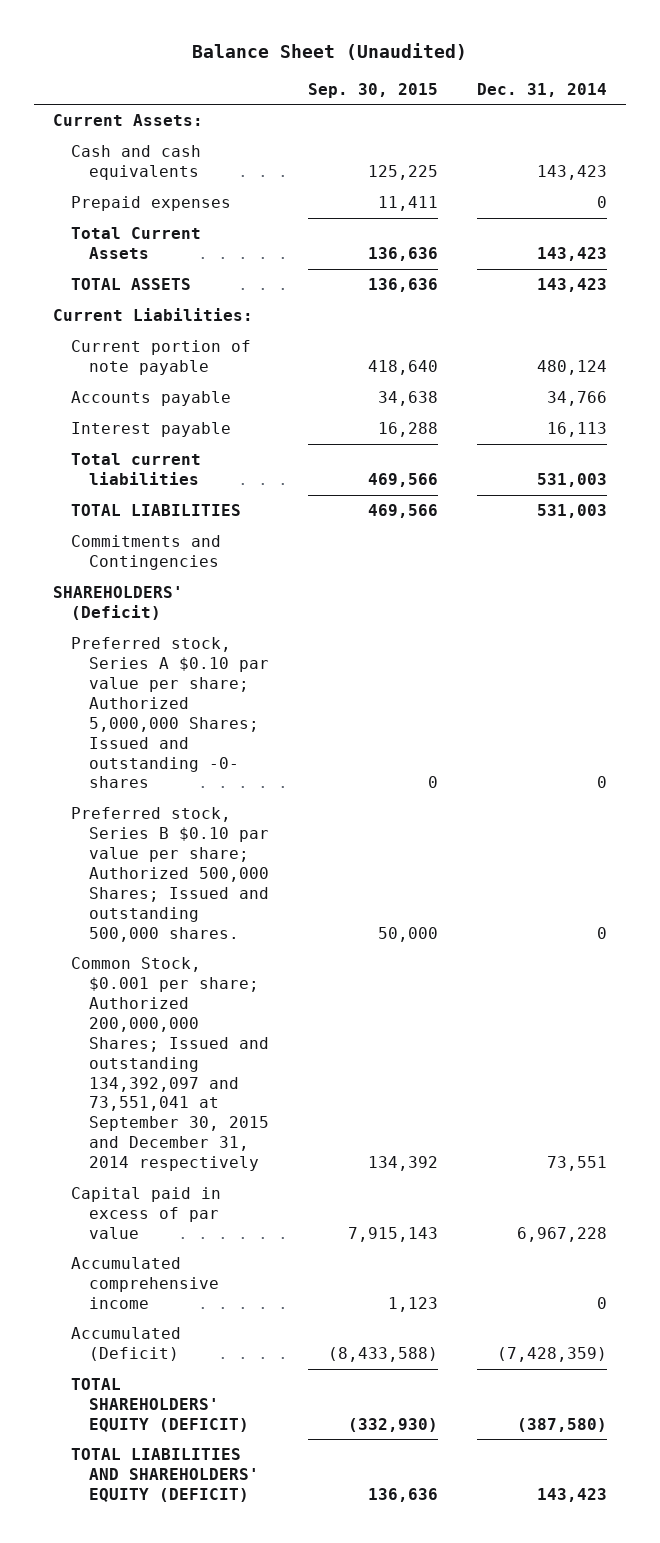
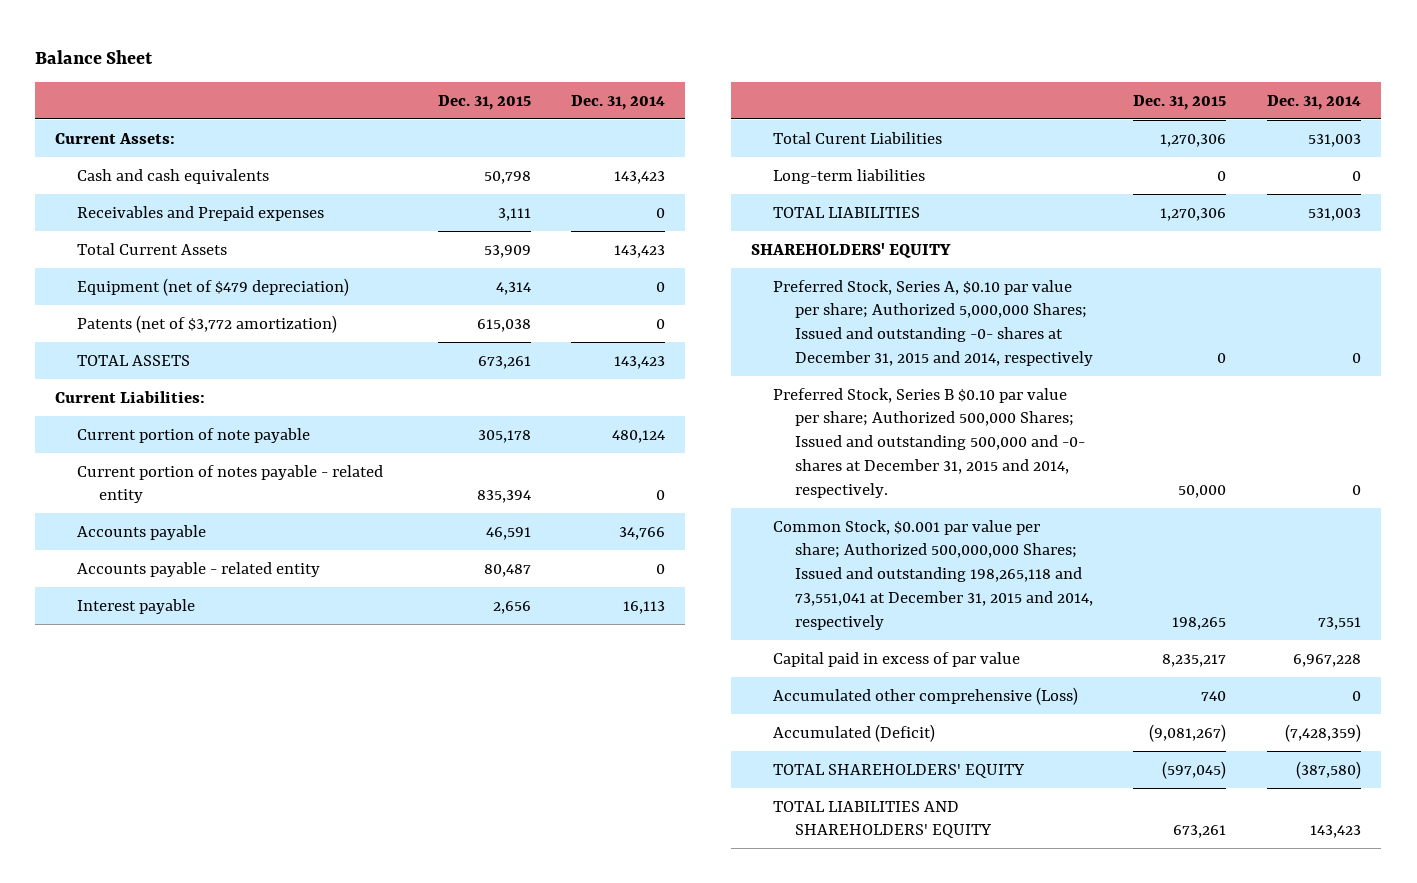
- Balance Sheet (Unaudited)
+ Balance Sheet
- | Sep. 30, 2015 | Dec. 31, 2014
+ | Dec. 31, 2015 | Dec. 31, 2014
- Prepaid expenses | 11,411 | 0
+ Receivables and Prepaid expenses | 3,111 | 0
+ Equipment (net of $479 depreciation) | 4,314 | 0
+ Patents (net of $3,772 amortization) | 615,038 | 0
+ Current portion of notes payable - related entity | 835,394 | 0
+ Accounts payable - related entity | 80,487 | 0
- Total current liabilities | 469,566 | 531,003
+ Total Curent Liabilities | 1,270,306 | 531,003
+ Long-term liabilities | 0 | 0
- Commitments and Contingencies
- SHAREHOLDERS' (Deficit)
- Preferred stock, Series A $0.10 par value per share; Authorized 5,000,000 Shares; Issued and outstanding -0- shares | 0 | 0
- Preferred stock, Series B $0.10 par value per share; Authorized 500,000 Shares; Issued and outstanding 500,000 shares. | 50,000 | 0
- Common Stock, $0.001 per share; Authorized 200,000,000 Shares; Issued and outstanding 134,392,097 and 73,551,041 at September 30, 2015 and December 31, 2014 respectively | 134,392 | 73,551
+ SHAREHOLDERS' EQUITY
+ Preferred Stock, Series A, $0.10 par value per share; Authorized 5,000,000 Shares; Issued and outstanding -0- shares at December 31, 2015 and 2014, respectively | 0 | 0
+ Preferred Stock, Series B $0.10 par value per share; Authorized 500,000 Shares; Issued and outstanding 500,000 and -0- shares at December 31, 2015 and 2014, respectively. | 50,000 | 0
+ Common Stock, $0.001 par value per share; Authorized 500,000,000 Shares; Issued and outstanding 198,265,118 and 73,551,041 at December 31, 2015 and 2014, respectively | 198,265 | 73,551
- Accumulated comprehensive income | 1,123 | 0
+ Accumulated other comprehensive (Loss) | 740 | 0
- TOTAL SHAREHOLDERS' EQUITY (DEFICIT) | (332,930) | (387,580)
- TOTAL LIABILITIES AND SHAREHOLDERS' EQUITY (DEFICIT) | 136,636 | 143,423
+ TOTAL SHAREHOLDERS' EQUITY | (597,045) | (387,580)
+ TOTAL LIABILITIES AND SHAREHOLDERS' EQUITY | 673,261 | 143,423

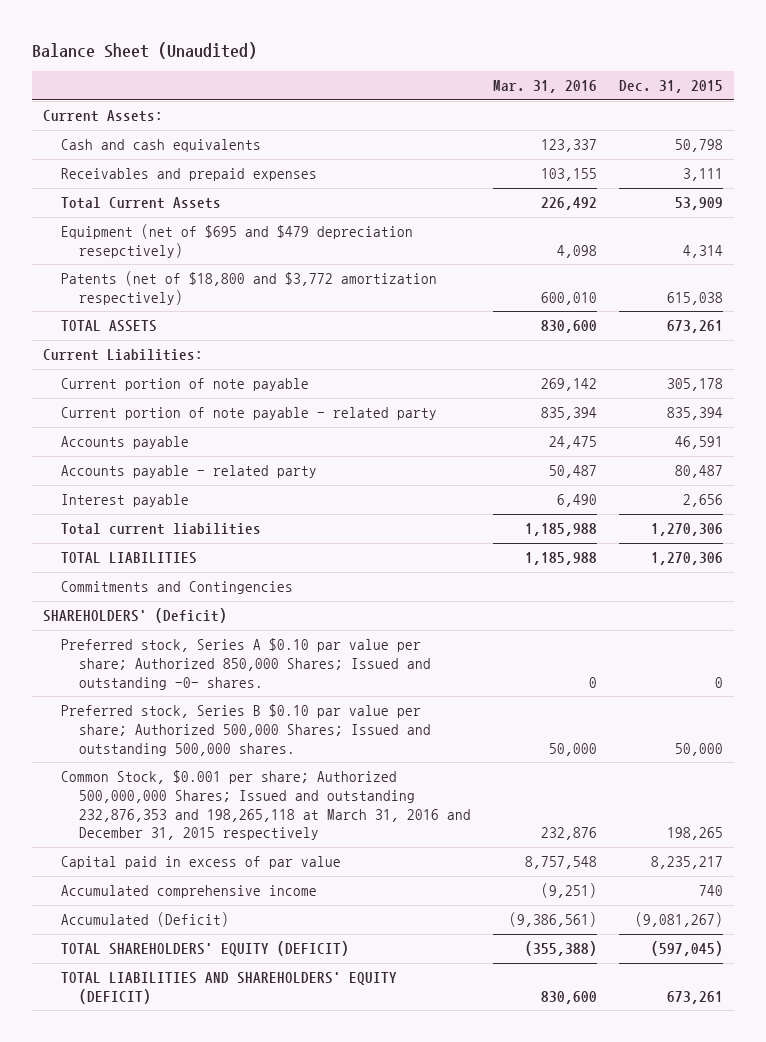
- Balance Sheet
+ Balance Sheet (Unaudited)
- | Dec. 31, 2015 | Dec. 31, 2014
+ | Mar. 31, 2016 | Dec. 31, 2015
- Receivables and Prepaid expenses | 3,111 | 0
+ Receivables and prepaid expenses | 103,155 | 3,111
- Equipment (net of $479 depreciation) | 4,314 | 0
- Patents (net of $3,772 amortization) | 615,038 | 0
+ Equipment (net of $695 and $479 depreciation resepctively) | 4,098 | 4,314
+ Patents (net of $18,800 and $3,772 amortization respectively) | 600,010 | 615,038
- Current portion of notes payable - related entity | 835,394 | 0
+ Current portion of note payable - related party | 835,394 | 835,394
- Accounts payable - related entity | 80,487 | 0
+ Accounts payable - related party | 50,487 | 80,487
- Total Curent Liabilities | 1,270,306 | 531,003
- Long-term liabilities | 0 | 0
+ Total current liabilities | 1,185,988 | 1,270,306
- SHAREHOLDERS' EQUITY
- Preferred Stock, Series A, $0.10 par value per share; Authorized 5,000,000 Shares; Issued and outstanding -0- shares at December 31, 2015 and 2014, respectively | 0 | 0
- Preferred Stock, Series B $0.10 par value per share; Authorized 500,000 Shares; Issued and outstanding 500,000 and -0- shares at December 31, 2015 and 2014, respectively. | 50,000 | 0
- Common Stock, $0.001 par value per share; Authorized 500,000,000 Shares; Issued and outstanding 198,265,118 and 73,551,041 at December 31, 2015 and 2014, respectively | 198,265 | 73,551
+ Commitments and Contingencies
+ SHAREHOLDERS' (Deficit)
+ Preferred stock, Series A $0.10 par value per share; Authorized 850,000 Shares; Issued and outstanding -0- shares. | 0 | 0
+ Preferred stock, Series B $0.10 par value per share; Authorized 500,000 Shares; Issued and outstanding 500,000 shares. | 50,000 | 50,000
+ Common Stock, $0.001 per share; Authorized 500,000,000 Shares; Issued and outstanding 232,876,353 and 198,265,118 at March 31, 2016 and December 31, 2015 respectively | 232,876 | 198,265
- Accumulated other comprehensive (Loss) | 740 | 0
+ Accumulated comprehensive income | (9,251) | 740
- TOTAL SHAREHOLDERS' EQUITY | (597,045) | (387,580)
- TOTAL LIABILITIES AND SHAREHOLDERS' EQUITY | 673,261 | 143,423
+ TOTAL SHAREHOLDERS' EQUITY (DEFICIT) | (355,388) | (597,045)
+ TOTAL LIABILITIES AND SHAREHOLDERS' EQUITY (DEFICIT) | 830,600 | 673,261

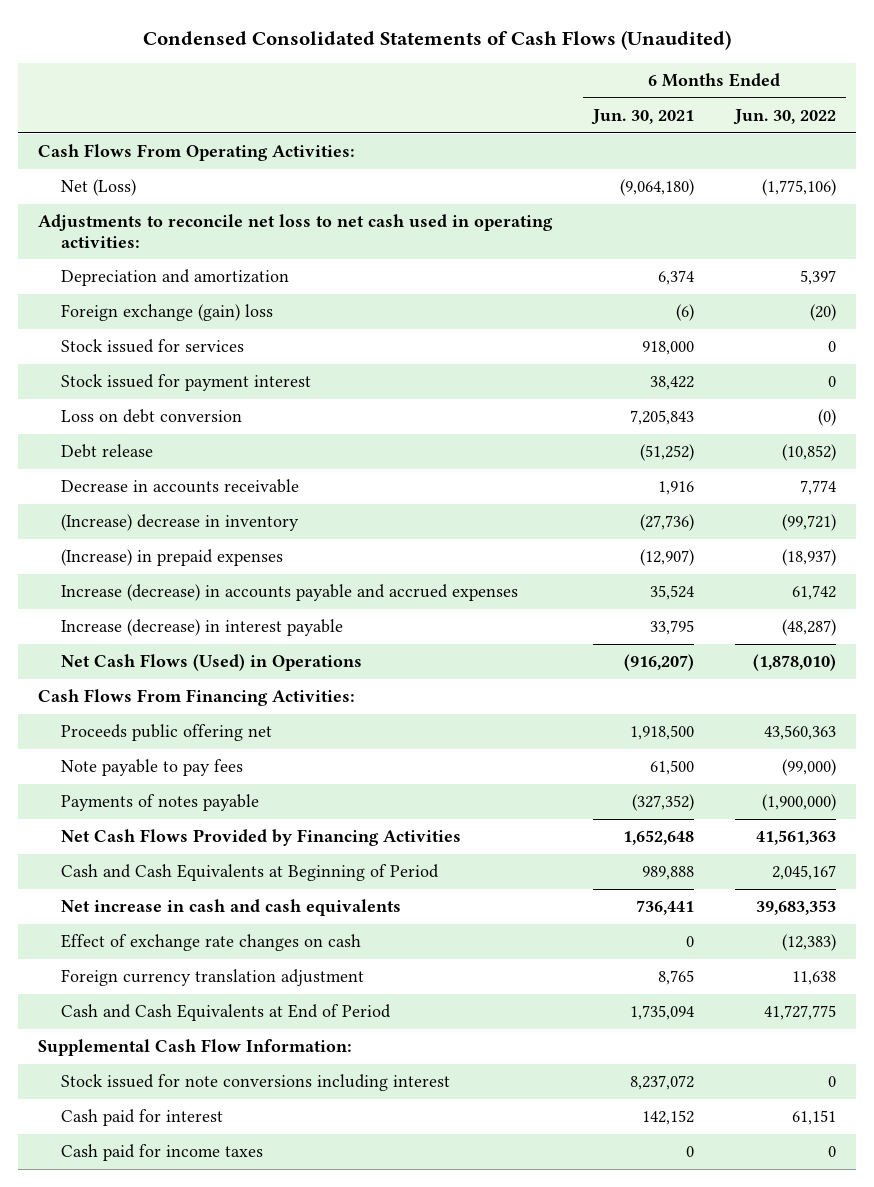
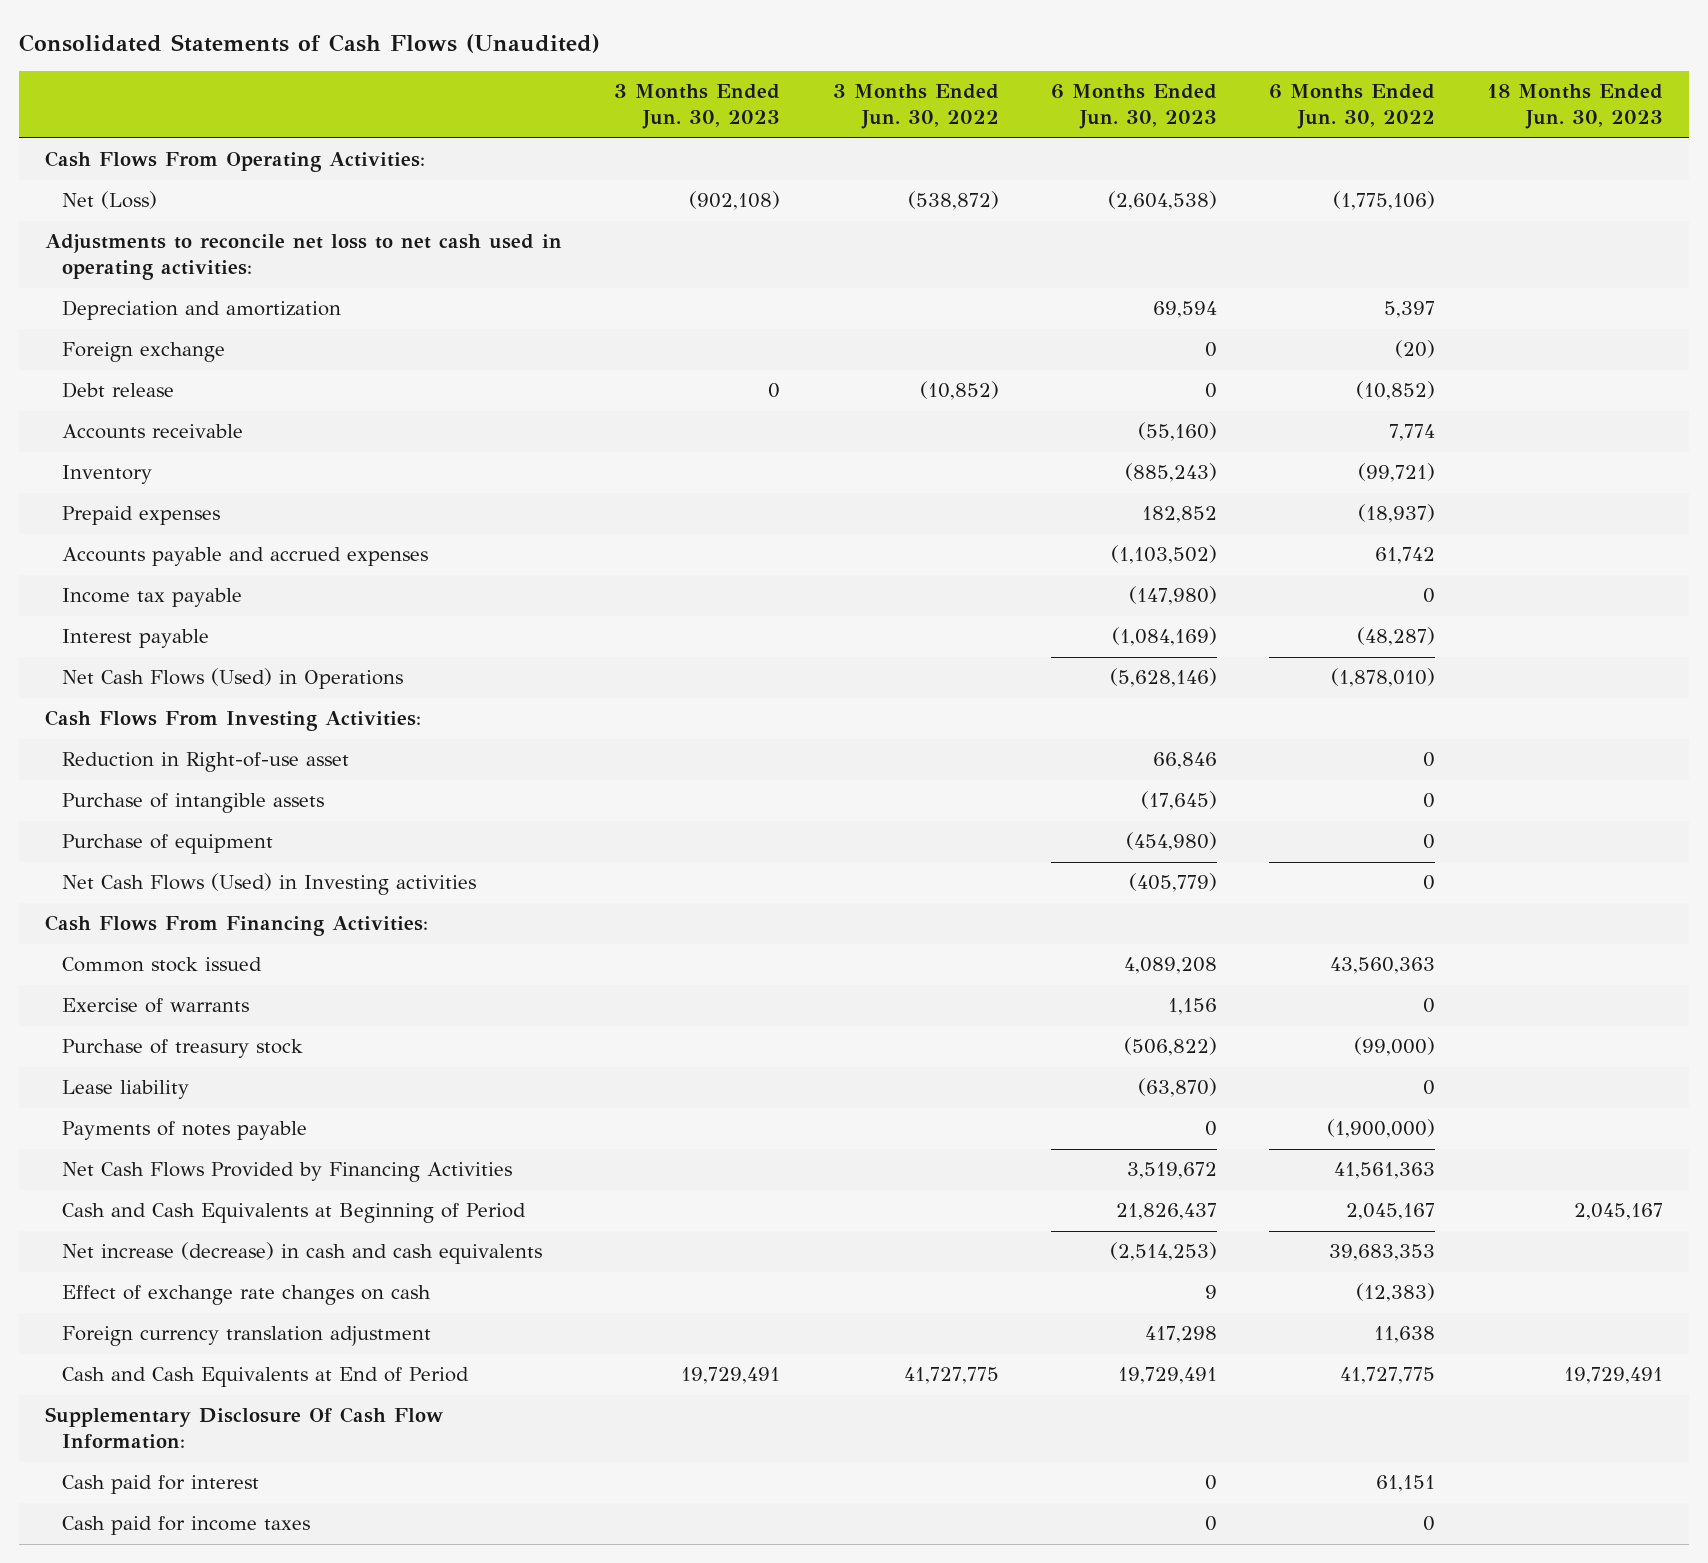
- Condensed Consolidated Statements of Cash Flows (Unaudited)
+ Consolidated Statements of Cash Flows (Unaudited)
- | 6 Months Ended Jun. 30, 2021 | 6 Months Ended Jun. 30, 2022
+ | 3 Months Ended Jun. 30, 2023 | 3 Months Ended Jun. 30, 2022 | 6 Months Ended Jun. 30, 2023 | 6 Months Ended Jun. 30, 2022 | 18 Months Ended Jun. 30, 2023
- Foreign exchange (gain) loss | (6) | (20)
- Stock issued for services | 918,000 | 0
- Stock issued for payment interest | 38,422 | 0
- Loss on debt conversion | 7,205,843 | (0)
+ Foreign exchange | | | 0 | (20) |
- Decrease in accounts receivable | 1,916 | 7,774
- (Increase) decrease in inventory | (27,736) | (99,721)
- (Increase) in prepaid expenses | (12,907) | (18,937)
- Increase (decrease) in accounts payable and accrued expenses | 35,524 | 61,742
- Increase (decrease) in interest payable | 33,795 | (48,287)
+ Accounts receivable | | | (55,160) | 7,774 |
+ Inventory | | | (885,243) | (99,721) |
+ Prepaid expenses | | | 182,852 | (18,937) |
+ Accounts payable and accrued expenses | | | (1,103,502) | 61,742 |
+ Income tax payable | | | (147,980) | 0 |
+ Interest payable | | | (1,084,169) | (48,287) |
+ Cash Flows From Investing Activities:
+ Reduction in Right-of-use asset | | | 66,846 | 0 |
+ Purchase of intangible assets | | | (17,645) | 0 |
+ Purchase of equipment | | | (454,980) | 0 |
+ Net Cash Flows (Used) in Investing activities | | | (405,779) | 0 |
- Proceeds public offering net | 1,918,500 | 43,560,363
- Note payable to pay fees | 61,500 | (99,000)
+ Common stock issued | | | 4,089,208 | 43,560,363 |
+ Exercise of warrants | | | 1,156 | 0 |
+ Purchase of treasury stock | | | (506,822) | (99,000) |
+ Lease liability | | | (63,870) | 0 |
- Net increase in cash and cash equivalents | 736,441 | 39,683,353
+ Net increase (decrease) in cash and cash equivalents | | | (2,514,253) | 39,683,353 |
- Supplemental Cash Flow Information:
- Stock issued for note conversions including interest | 8,237,072 | 0
+ Supplementary Disclosure Of Cash Flow Information:

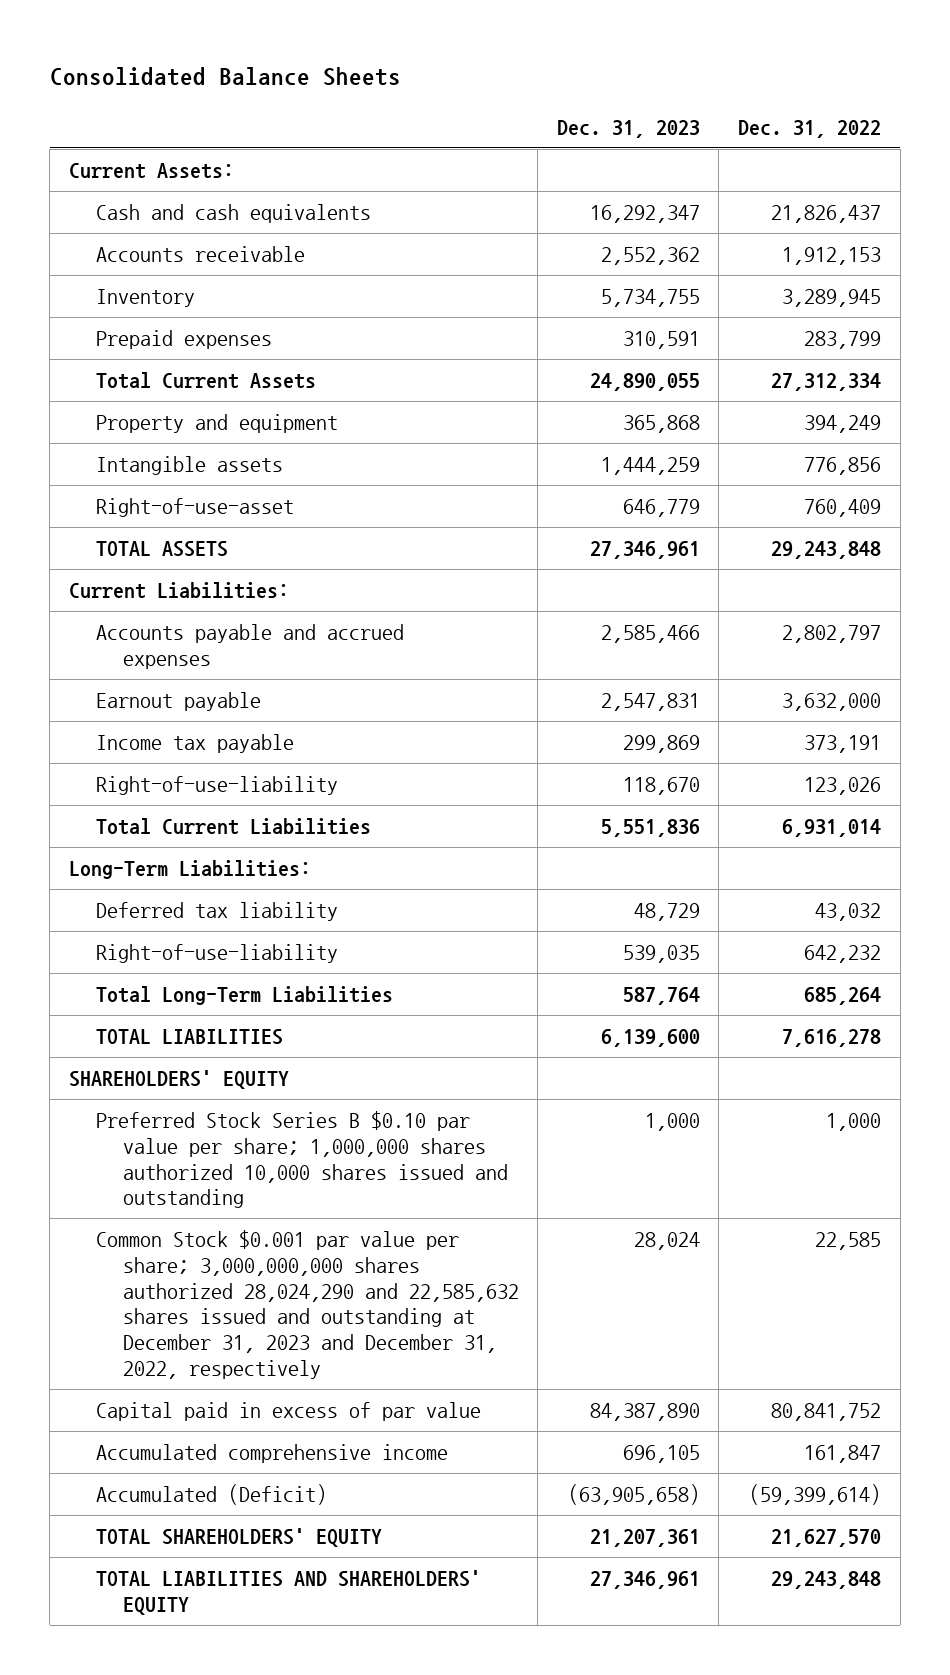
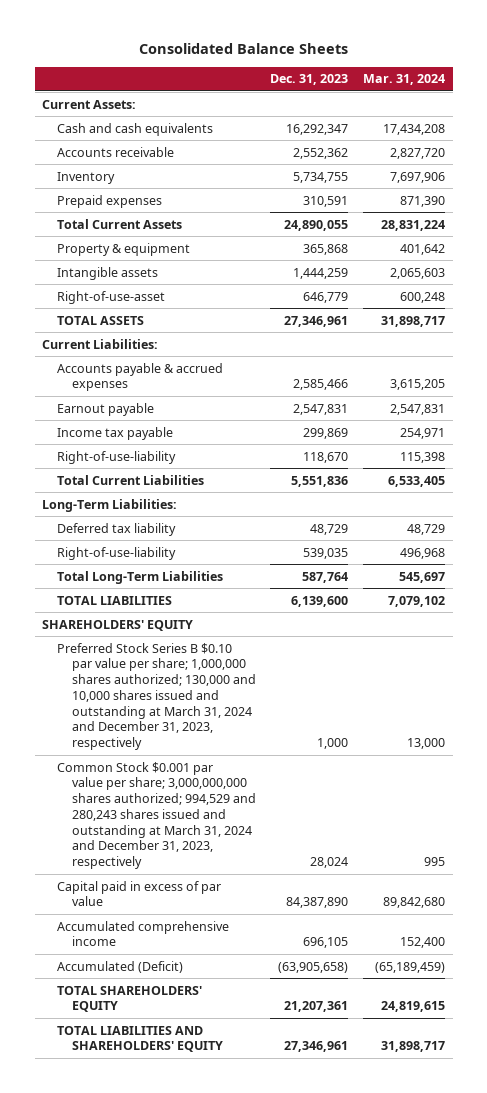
- | Dec. 31, 2023 | Dec. 31, 2022
+ | Dec. 31, 2023 | Mar. 31, 2024
- Property and equipment | 365,868 | 394,249
+ Property & equipment | 365,868 | 401,642
- Accounts payable and accrued expenses | 2,585,466 | 2,802,797
+ Accounts payable & accrued expenses | 2,585,466 | 3,615,205
- Preferred Stock Series B $0.10 par value per share; 1,000,000 shares authorized 10,000 shares issued and outstanding | 1,000 | 1,000
- Common Stock $0.001 par value per share; 3,000,000,000 shares authorized 28,024,290 and 22,585,632 shares issued and outstanding at December 31, 2023 and December 31, 2022, respectively | 28,024 | 22,585
+ Preferred Stock Series B $0.10 par value per share; 1,000,000 shares authorized; 130,000 and 10,000 shares issued and outstanding at March 31, 2024 and December 31, 2023, respectively | 1,000 | 13,000
+ Common Stock $0.001 par value per share; 3,000,000,000 shares authorized; 994,529 and 280,243 shares issued and outstanding at March 31, 2024 and December 31, 2023, respectively | 28,024 | 995

